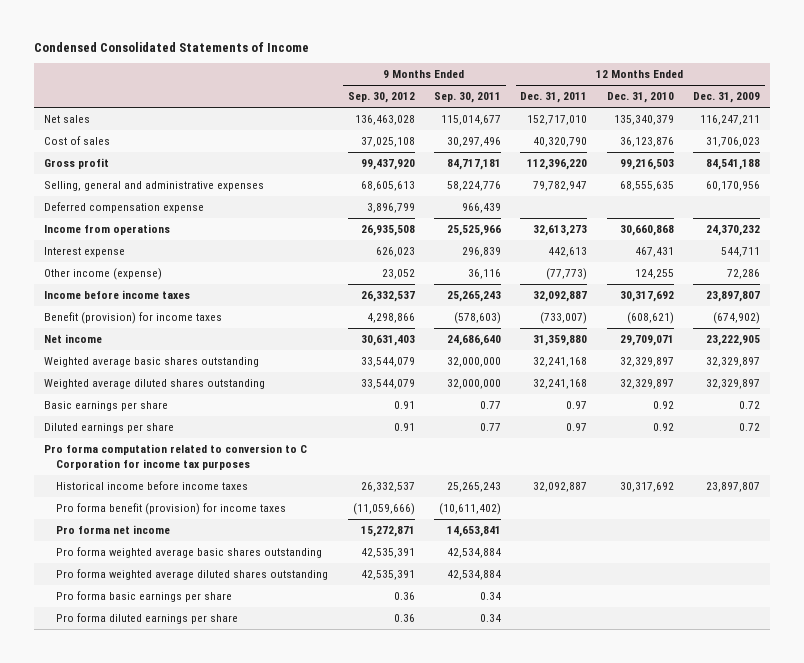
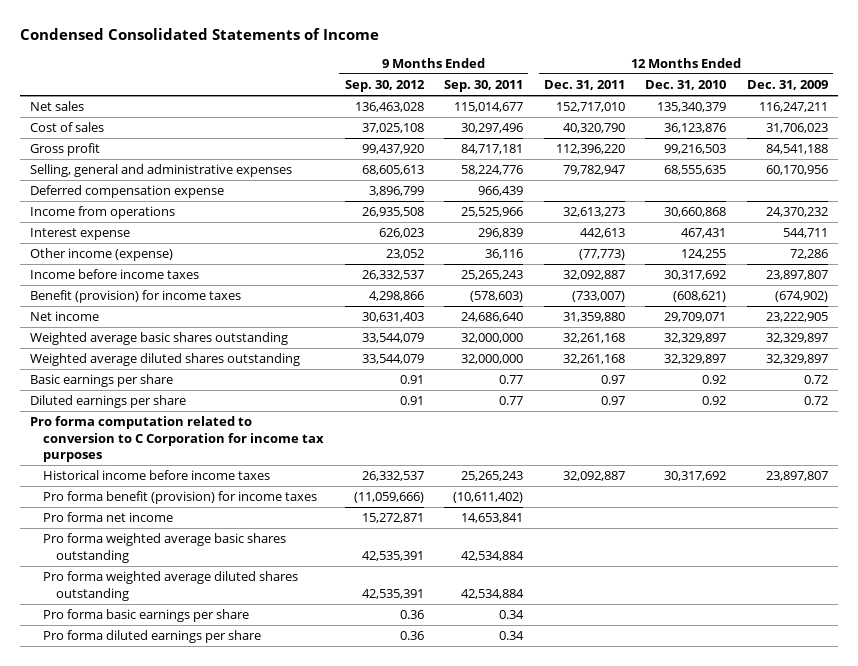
- Weighted average basic shares outstanding | 33,544,079 | 32,000,000 | 32,241,168 | 32,329,897 | 32,329,897
- Weighted average diluted shares outstanding | 33,544,079 | 32,000,000 | 32,241,168 | 32,329,897 | 32,329,897
+ Weighted average basic shares outstanding | 33,544,079 | 32,000,000 | 32,261,168 | 32,329,897 | 32,329,897
+ Weighted average diluted shares outstanding | 33,544,079 | 32,000,000 | 32,261,168 | 32,329,897 | 32,329,897

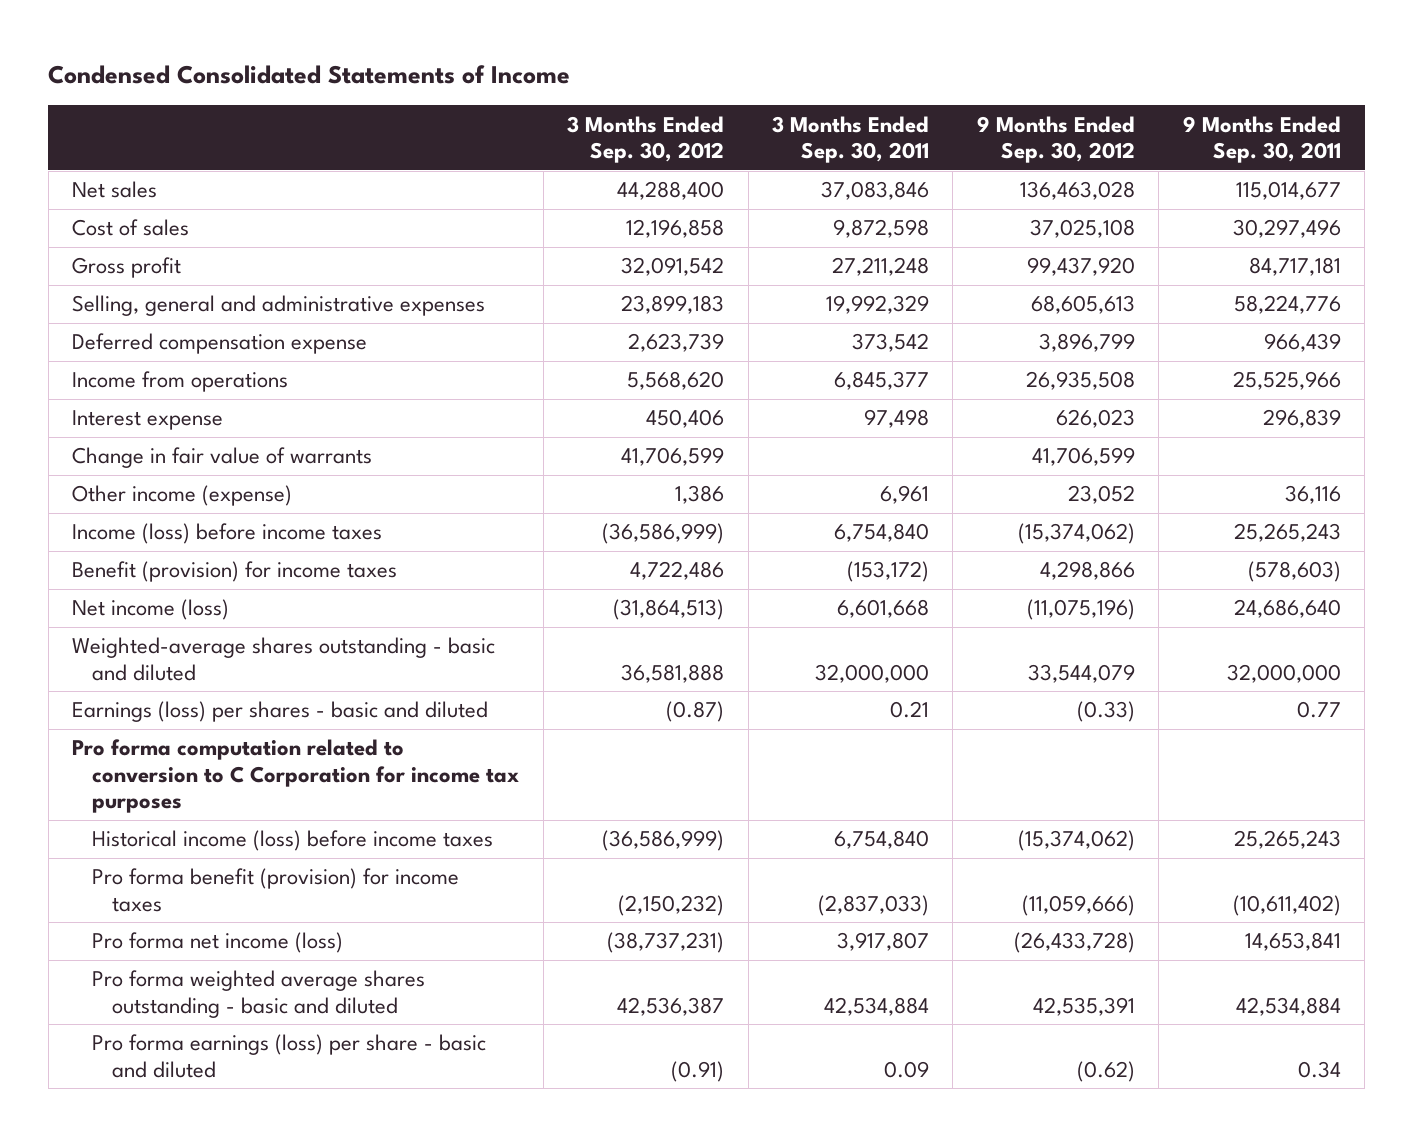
- | 9 Months Ended Sep. 30, 2012 | 9 Months Ended Sep. 30, 2011 | 12 Months Ended Dec. 31, 2011 | 12 Months Ended Dec. 31, 2010 | 12 Months Ended Dec. 31, 2009
+ | 3 Months Ended Sep. 30, 2012 | 3 Months Ended Sep. 30, 2011 | 9 Months Ended Sep. 30, 2012 | 9 Months Ended Sep. 30, 2011
+ Change in fair value of warrants | 41,706,599 | | 41,706,599 |
- Income before income taxes | 26,332,537 | 25,265,243 | 32,092,887 | 30,317,692 | 23,897,807
+ Income (loss) before income taxes | (36,586,999) | 6,754,840 | (15,374,062) | 25,265,243
- Net income | 30,631,403 | 24,686,640 | 31,359,880 | 29,709,071 | 23,222,905
- Weighted average basic shares outstanding | 33,544,079 | 32,000,000 | 32,261,168 | 32,329,897 | 32,329,897
- Weighted average diluted shares outstanding | 33,544,079 | 32,000,000 | 32,261,168 | 32,329,897 | 32,329,897
- Basic earnings per share | 0.91 | 0.77 | 0.97 | 0.92 | 0.72
- Diluted earnings per share | 0.91 | 0.77 | 0.97 | 0.92 | 0.72
+ Net income (loss) | (31,864,513) | 6,601,668 | (11,075,196) | 24,686,640
+ Weighted-average shares outstanding - basic and diluted | 36,581,888 | 32,000,000 | 33,544,079 | 32,000,000
+ Earnings (loss) per shares - basic and diluted | (0.87) | 0.21 | (0.33) | 0.77
- Historical income before income taxes | 26,332,537 | 25,265,243 | 32,092,887 | 30,317,692 | 23,897,807
+ Historical income (loss) before income taxes | (36,586,999) | 6,754,840 | (15,374,062) | 25,265,243
- Pro forma net income | 15,272,871 | 14,653,841 | | |
- Pro forma weighted average basic shares outstanding | 42,535,391 | 42,534,884 | | |
- Pro forma weighted average diluted shares outstanding | 42,535,391 | 42,534,884 | | |
- Pro forma basic earnings per share | 0.36 | 0.34 | | |
- Pro forma diluted earnings per share | 0.36 | 0.34 | | |
+ Pro forma net income (loss) | (38,737,231) | 3,917,807 | (26,433,728) | 14,653,841
+ Pro forma weighted average shares outstanding - basic and diluted | 42,536,387 | 42,534,884 | 42,535,391 | 42,534,884
+ Pro forma earnings (loss) per share - basic and diluted | (0.91) | 0.09 | (0.62) | 0.34

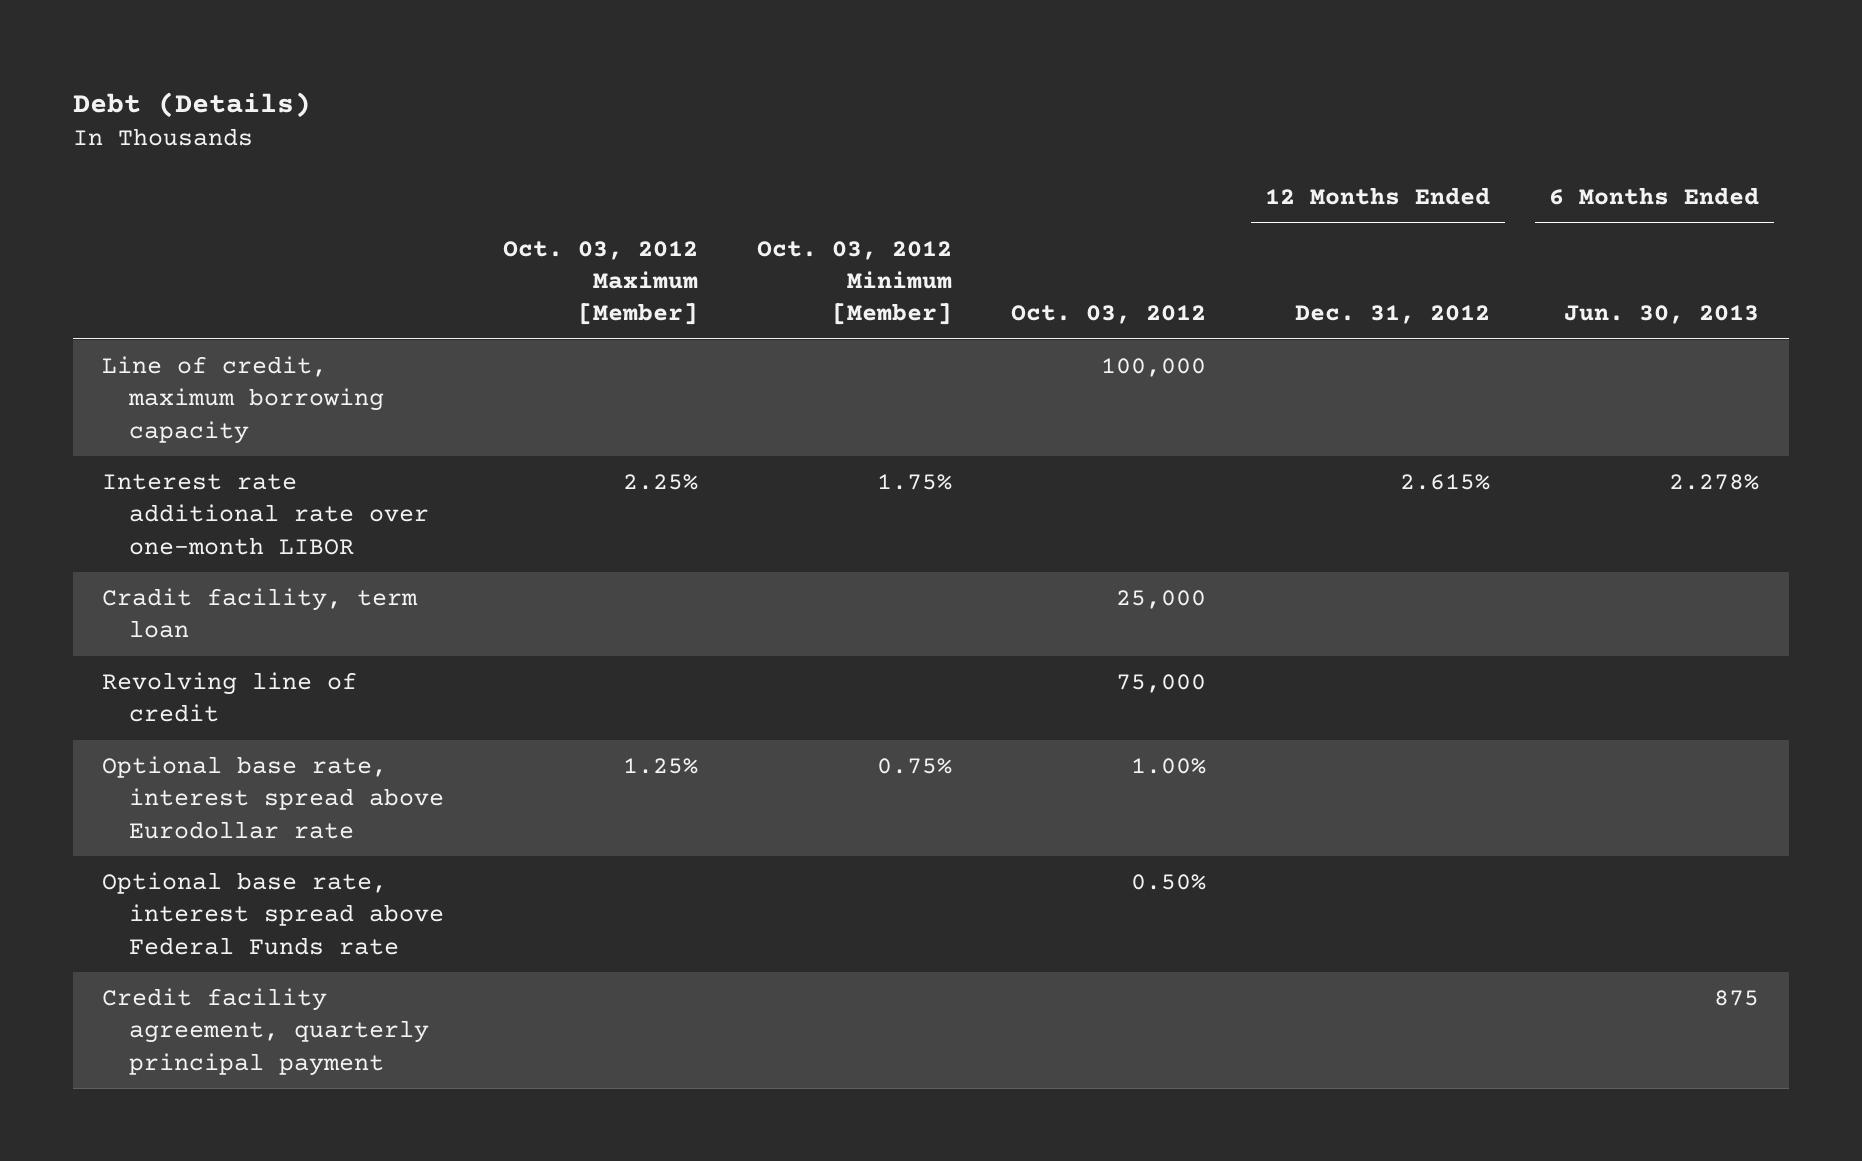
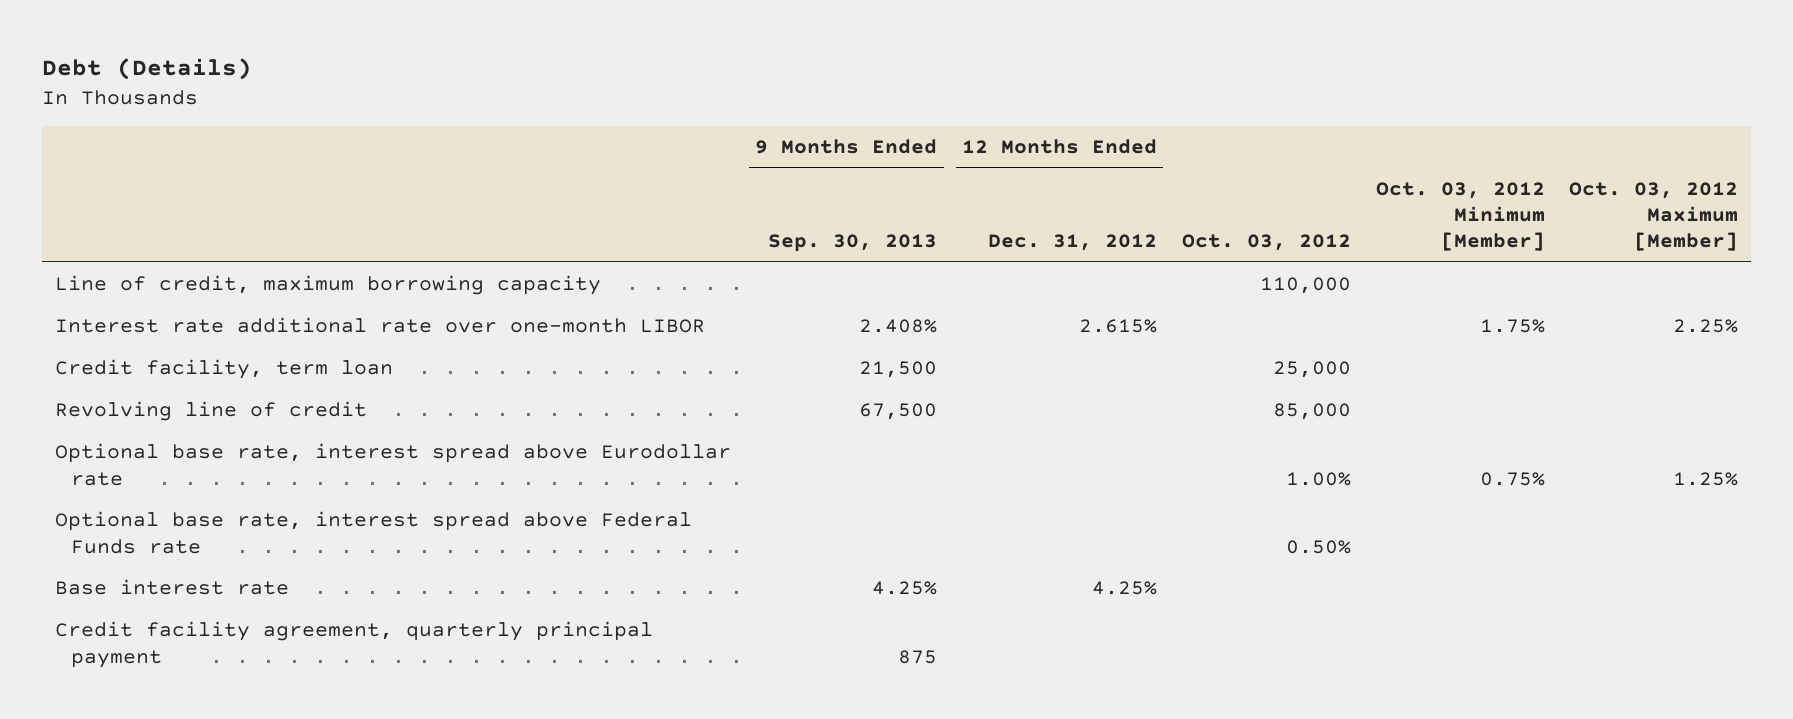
- | Oct. 03, 2012 Maximum [Member] | Oct. 03, 2012 Minimum [Member] | Oct. 03, 2012 | 12 Months Ended Dec. 31, 2012 | 6 Months Ended Jun. 30, 2013
+ | 9 Months Ended Sep. 30, 2013 | 12 Months Ended Dec. 31, 2012 | Oct. 03, 2012 | Oct. 03, 2012 Minimum [Member] | Oct. 03, 2012 Maximum [Member]
- Line of credit, maximum borrowing capacity | | | 100,000 | |
+ Line of credit, maximum borrowing capacity | | | 110,000 | |
- Cradit facility, term loan | | | 25,000 | |
- Revolving line of credit | | | 75,000 | |
+ Credit facility, term loan | 21,500 | | 25,000 | |
+ Revolving line of credit | 67,500 | | 85,000 | |
+ Base interest rate | 4.25% | 4.25% | | |

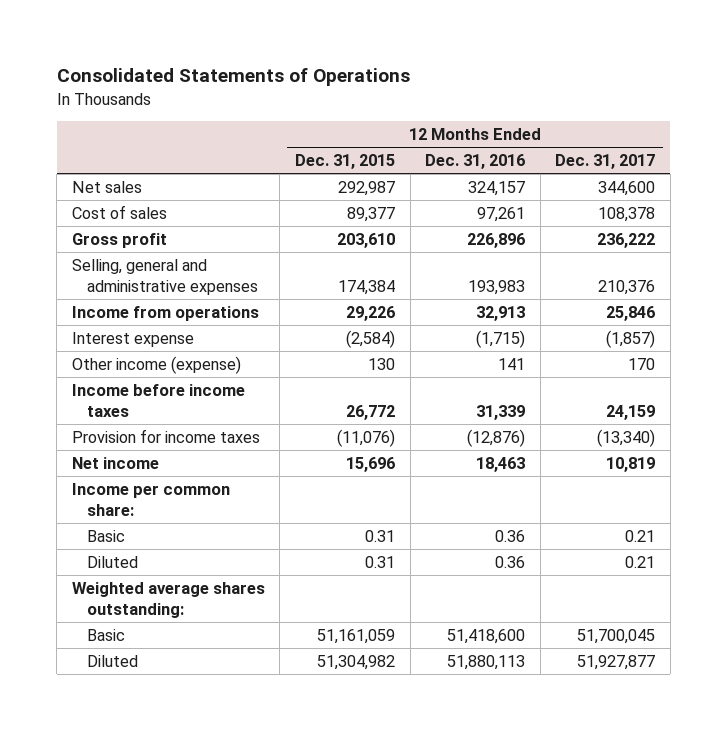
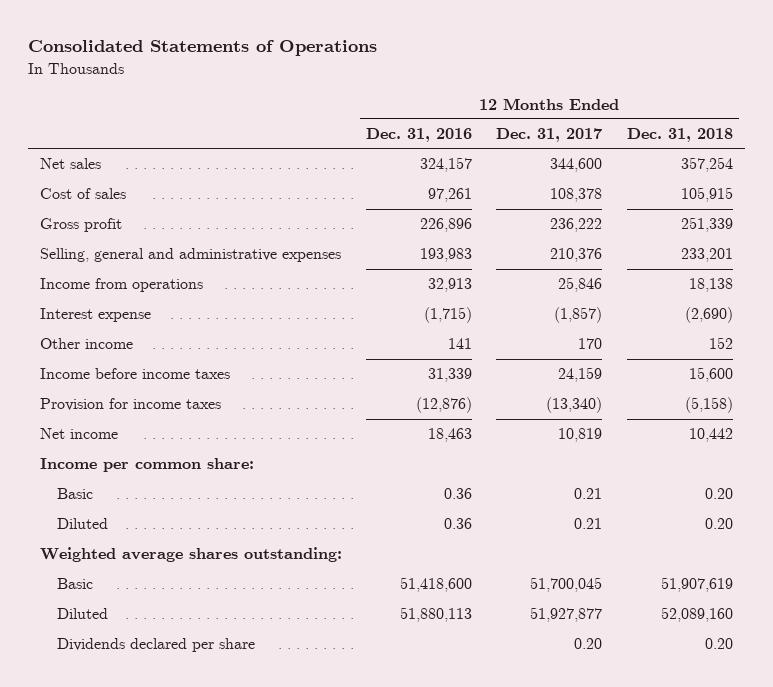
- | 12 Months Ended Dec. 31, 2015 | 12 Months Ended Dec. 31, 2016 | 12 Months Ended Dec. 31, 2017
+ | 12 Months Ended Dec. 31, 2016 | 12 Months Ended Dec. 31, 2017 | 12 Months Ended Dec. 31, 2018
- Other income (expense) | 130 | 141 | 170
+ Other income | 141 | 170 | 152
+ Dividends declared per share | | 0.20 | 0.20

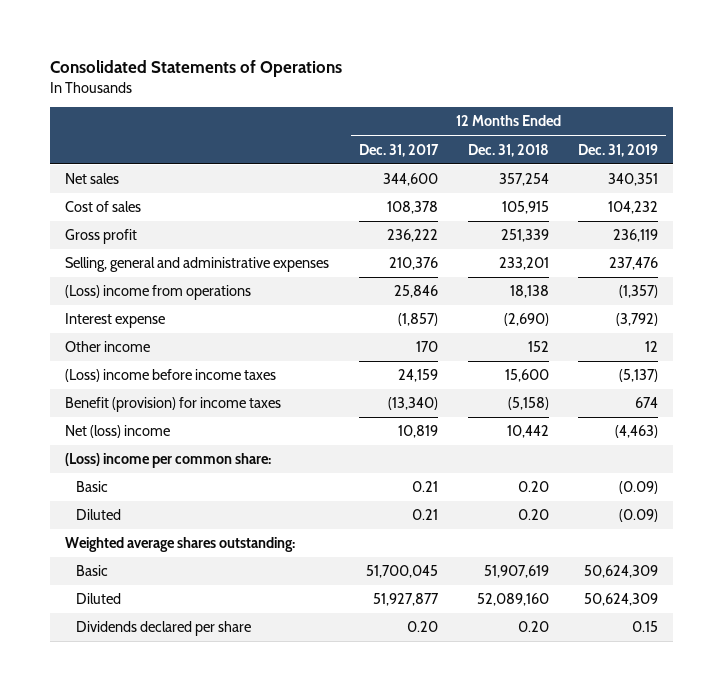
- | 12 Months Ended Dec. 31, 2016 | 12 Months Ended Dec. 31, 2017 | 12 Months Ended Dec. 31, 2018
+ | 12 Months Ended Dec. 31, 2017 | 12 Months Ended Dec. 31, 2018 | 12 Months Ended Dec. 31, 2019
- Income from operations | 32,913 | 25,846 | 18,138
+ (Loss) income from operations | 25,846 | 18,138 | (1,357)
- Income before income taxes | 31,339 | 24,159 | 15,600
- Provision for income taxes | (12,876) | (13,340) | (5,158)
- Net income | 18,463 | 10,819 | 10,442
- Income per common share:
+ (Loss) income before income taxes | 24,159 | 15,600 | (5,137)
+ Benefit (provision) for income taxes | (13,340) | (5,158) | 674
+ Net (loss) income | 10,819 | 10,442 | (4,463)
+ (Loss) income per common share:

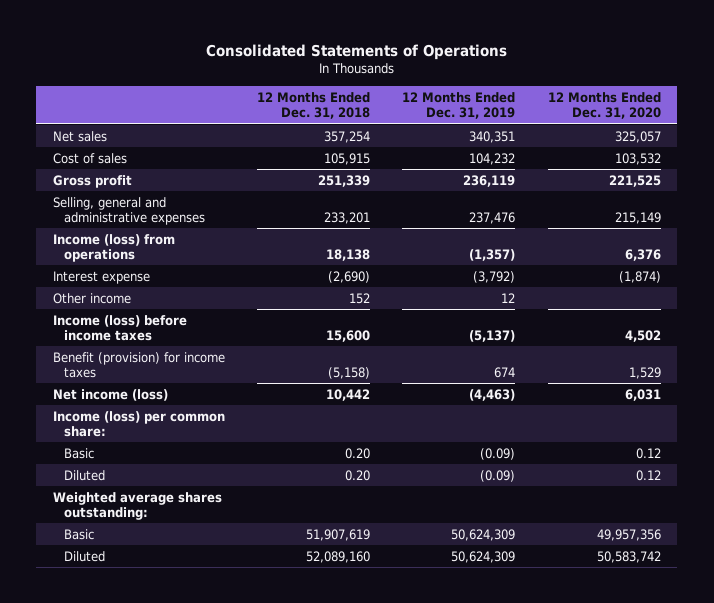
- | 12 Months Ended Dec. 31, 2017 | 12 Months Ended Dec. 31, 2018 | 12 Months Ended Dec. 31, 2019
+ | 12 Months Ended Dec. 31, 2018 | 12 Months Ended Dec. 31, 2019 | 12 Months Ended Dec. 31, 2020
- (Loss) income from operations | 25,846 | 18,138 | (1,357)
+ Income (loss) from operations | 18,138 | (1,357) | 6,376
- (Loss) income before income taxes | 24,159 | 15,600 | (5,137)
+ Income (loss) before income taxes | 15,600 | (5,137) | 4,502
- Net (loss) income | 10,819 | 10,442 | (4,463)
- (Loss) income per common share:
+ Net income (loss) | 10,442 | (4,463) | 6,031
+ Income (loss) per common share:
- Dividends declared per share | 0.20 | 0.20 | 0.15

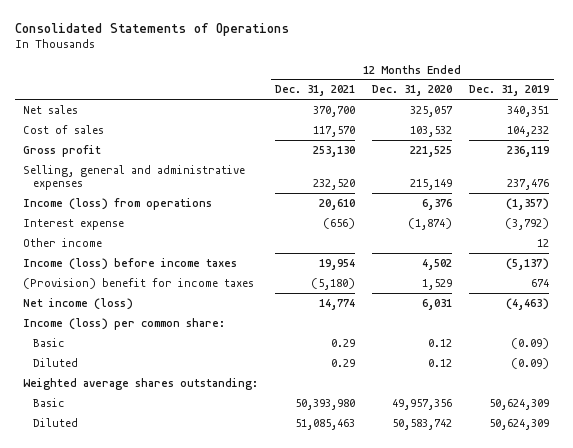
- | 12 Months Ended Dec. 31, 2018 | 12 Months Ended Dec. 31, 2019 | 12 Months Ended Dec. 31, 2020
+ | 12 Months Ended Dec. 31, 2021 | 12 Months Ended Dec. 31, 2020 | 12 Months Ended Dec. 31, 2019
- Benefit (provision) for income taxes | (5,158) | 674 | 1,529
+ (Provision) benefit for income taxes | (5,180) | 1,529 | 674

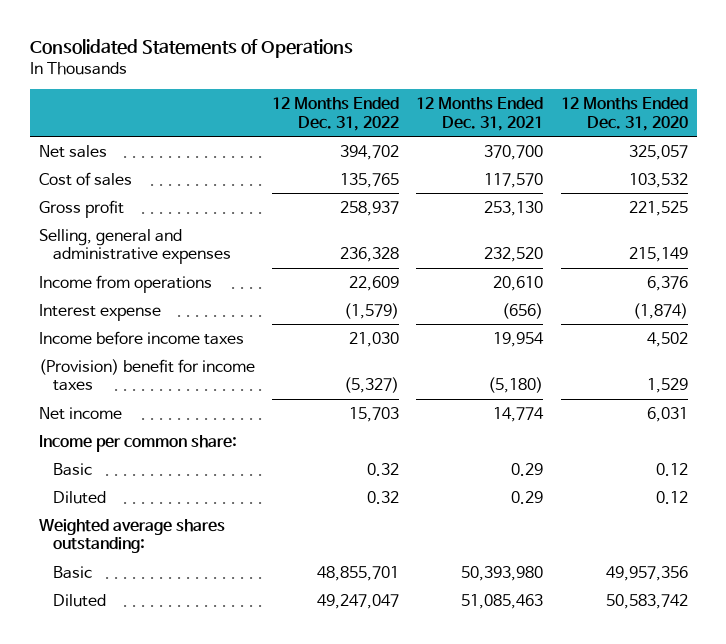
- | 12 Months Ended Dec. 31, 2021 | 12 Months Ended Dec. 31, 2020 | 12 Months Ended Dec. 31, 2019
+ | 12 Months Ended Dec. 31, 2022 | 12 Months Ended Dec. 31, 2021 | 12 Months Ended Dec. 31, 2020
- Income (loss) from operations | 20,610 | 6,376 | (1,357)
+ Income from operations | 22,609 | 20,610 | 6,376
- Other income | | | 12
- Income (loss) before income taxes | 19,954 | 4,502 | (5,137)
+ Income before income taxes | 21,030 | 19,954 | 4,502
- Net income (loss) | 14,774 | 6,031 | (4,463)
- Income (loss) per common share:
+ Net income | 15,703 | 14,774 | 6,031
+ Income per common share:

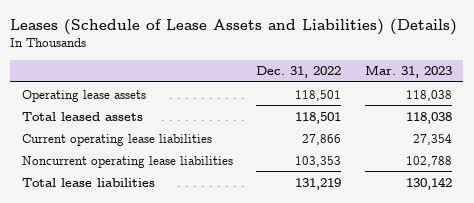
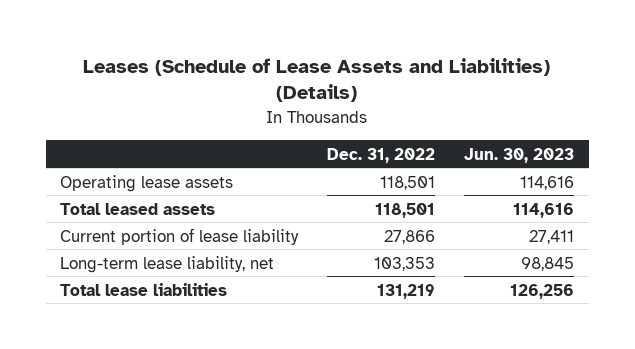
- | Dec. 31, 2022 | Mar. 31, 2023
+ | Dec. 31, 2022 | Jun. 30, 2023
- Current operating lease liabilities | 27,866 | 27,354
- Noncurrent operating lease liabilities | 103,353 | 102,788
+ Current portion of lease liability | 27,866 | 27,411
+ Long-term lease liability, net | 103,353 | 98,845

